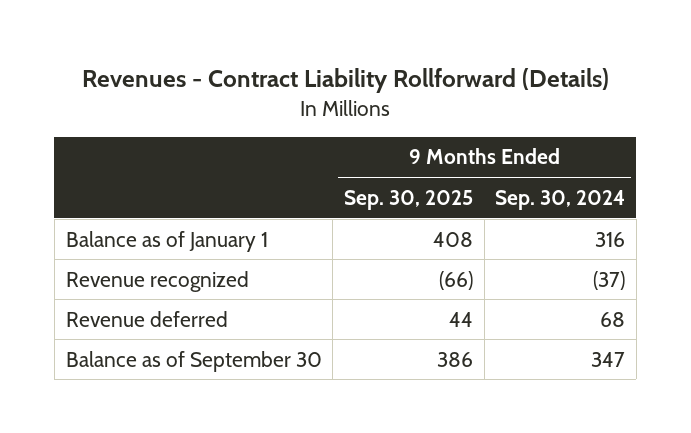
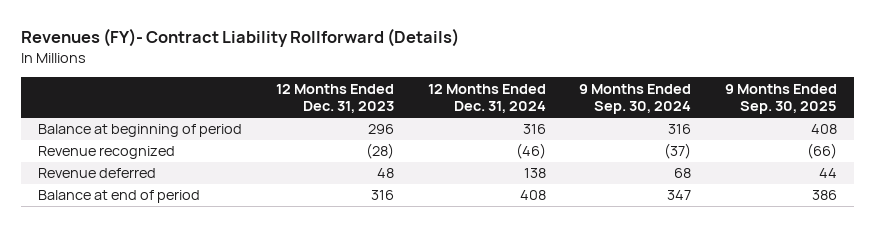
- Revenues - Contract Liability Rollforward (Details)
+ Revenues (FY)- Contract Liability Rollforward (Details)
- | 9 Months Ended Sep. 30, 2025 | 9 Months Ended Sep. 30, 2024
+ | 12 Months Ended Dec. 31, 2023 | 12 Months Ended Dec. 31, 2024 | 9 Months Ended Sep. 30, 2024 | 9 Months Ended Sep. 30, 2025
- Balance as of January 1 | 408 | 316
+ Balance at beginning of period | 296 | 316 | 316 | 408
- Balance as of September 30 | 386 | 347
+ Balance at end of period | 316 | 408 | 347 | 386

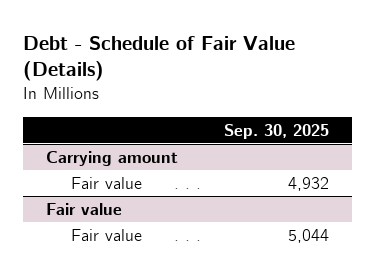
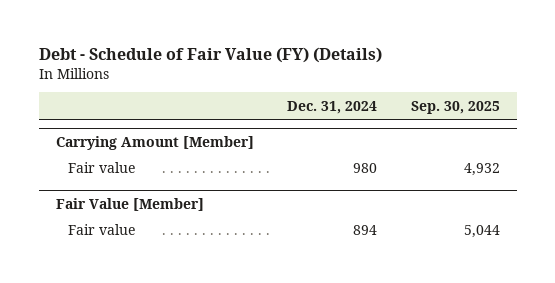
- Debt - Schedule of Fair Value (Details)
+ Debt - Schedule of Fair Value (FY) (Details)
- | Sep. 30, 2025
+ | Dec. 31, 2024 | Sep. 30, 2025
- Carrying amount
+ Carrying Amount [Member]
- Fair value
+ Fair Value [Member]

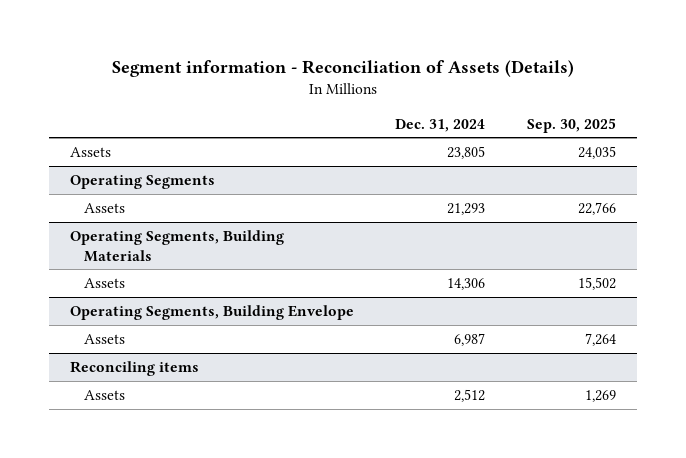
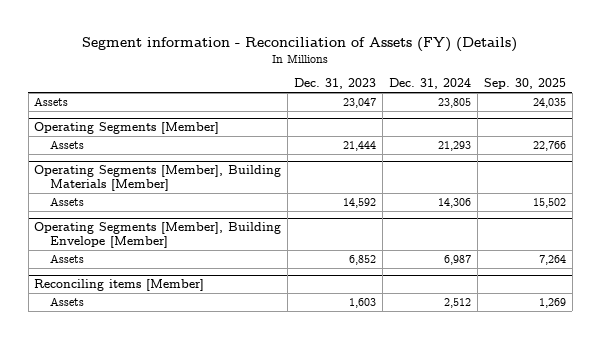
- Segment information - Reconciliation of Assets (Details)
+ Segment information - Reconciliation of Assets (FY) (Details)
- | Dec. 31, 2024 | Sep. 30, 2025
+ | Dec. 31, 2023 | Dec. 31, 2024 | Sep. 30, 2025
- Operating Segments
+ Operating Segments [Member]
- Operating Segments, Building Materials
+ Operating Segments [Member], Building Materials [Member]
- Operating Segments, Building Envelope
+ Operating Segments [Member], Building Envelope [Member]
- Reconciling items
+ Reconciling items [Member]

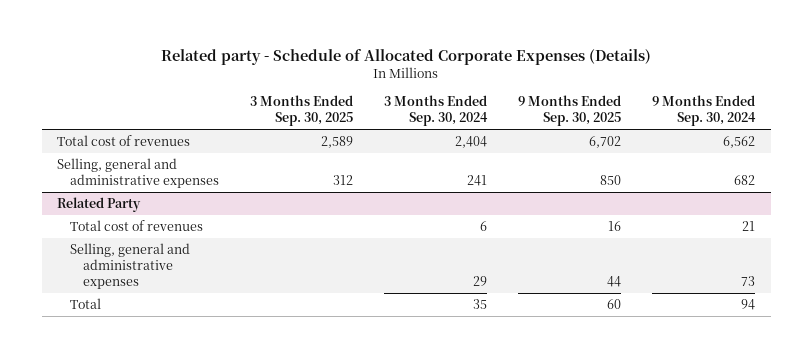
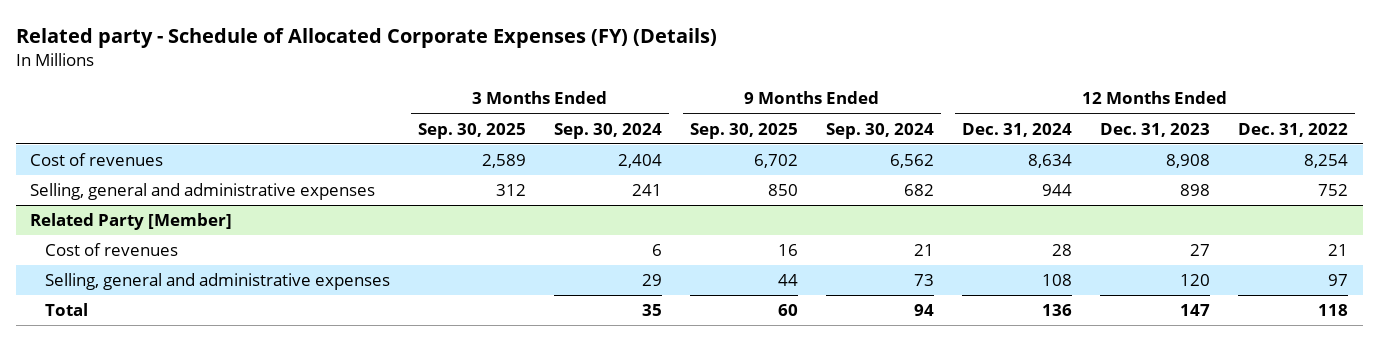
- Related party - Schedule of Allocated Corporate Expenses (Details)
+ Related party - Schedule of Allocated Corporate Expenses (FY) (Details)
- | 3 Months Ended Sep. 30, 2025 | 3 Months Ended Sep. 30, 2024 | 9 Months Ended Sep. 30, 2025 | 9 Months Ended Sep. 30, 2024
+ | 3 Months Ended Sep. 30, 2025 | 3 Months Ended Sep. 30, 2024 | 9 Months Ended Sep. 30, 2025 | 9 Months Ended Sep. 30, 2024 | 12 Months Ended Dec. 31, 2024 | 12 Months Ended Dec. 31, 2023 | 12 Months Ended Dec. 31, 2022
- Total cost of revenues | 2,589 | 2,404 | 6,702 | 6,562
+ Cost of revenues | 2,589 | 2,404 | 6,702 | 6,562 | 8,634 | 8,908 | 8,254
- Related Party
- Total cost of revenues | | 6 | 16 | 21
+ Related Party [Member]
+ Cost of revenues | | 6 | 16 | 21 | 28 | 27 | 21

